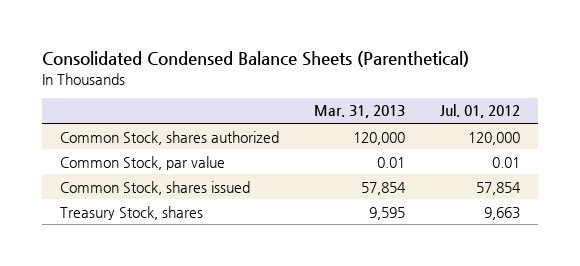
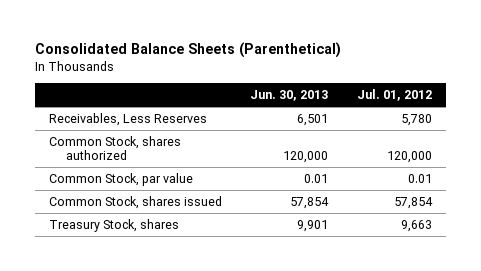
- Consolidated Condensed Balance Sheets (Parenthetical)
+ Consolidated Balance Sheets (Parenthetical)
- | Mar. 31, 2013 | Jul. 01, 2012
+ | Jun. 30, 2013 | Jul. 01, 2012
+ Receivables, Less Reserves | 6,501 | 5,780

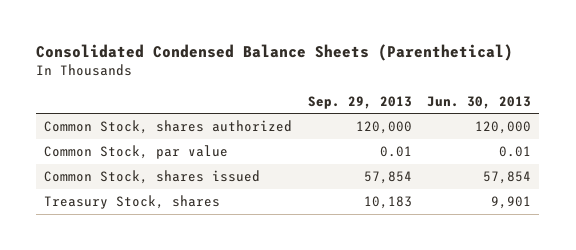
- Consolidated Balance Sheets (Parenthetical)
+ Consolidated Condensed Balance Sheets (Parenthetical)
- | Jun. 30, 2013 | Jul. 01, 2012
+ | Sep. 29, 2013 | Jun. 30, 2013
- Receivables, Less Reserves | 6,501 | 5,780

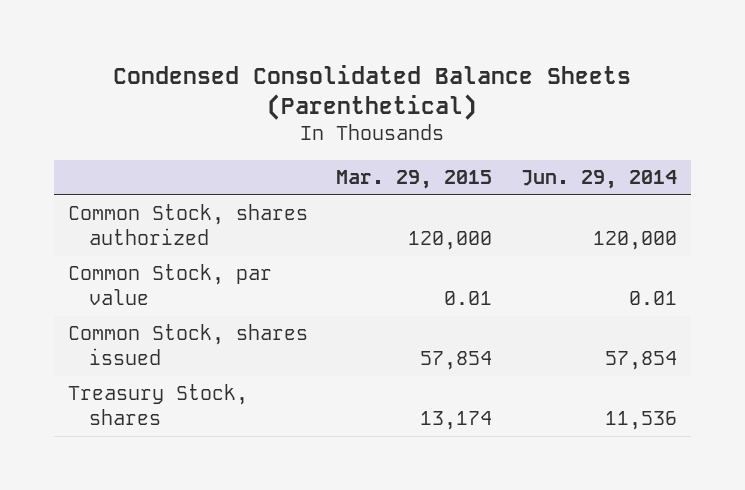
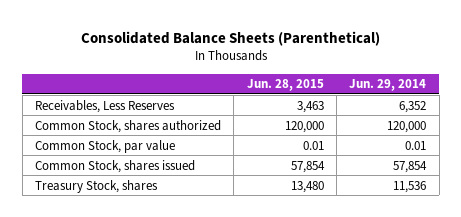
- Condensed Consolidated Balance Sheets (Parenthetical)
+ Consolidated Balance Sheets (Parenthetical)
- | Mar. 29, 2015 | Jun. 29, 2014
+ | Jun. 28, 2015 | Jun. 29, 2014
+ Receivables, Less Reserves | 3,463 | 6,352

